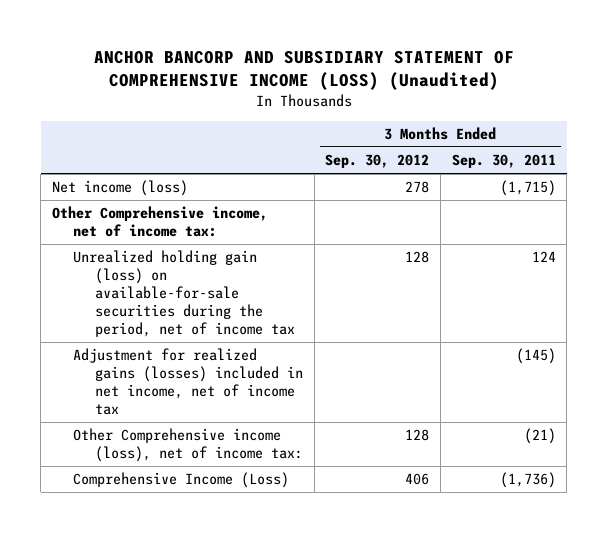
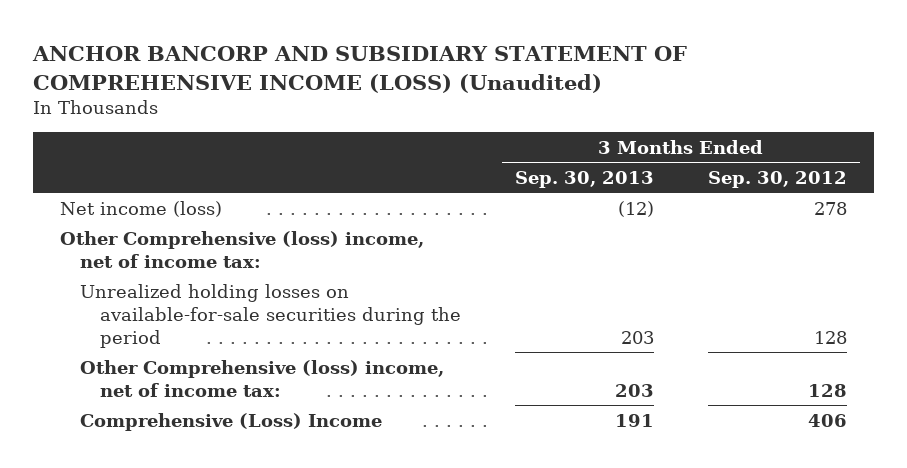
- | 3 Months Ended Sep. 30, 2012 | 3 Months Ended Sep. 30, 2011
+ | 3 Months Ended Sep. 30, 2013 | 3 Months Ended Sep. 30, 2012
- Other Comprehensive income, net of income tax:
- Unrealized holding gain (loss) on available-for-sale securities during the period, net of income tax | 128 | 124
- Adjustment for realized gains (losses) included in net income, net of income tax | | (145)
- Other Comprehensive income (loss), net of income tax: | 128 | (21)
- Comprehensive Income (Loss) | 406 | (1,736)
+ Other Comprehensive (loss) income, net of income tax:
+ Unrealized holding losses on available-for-sale securities during the period | 203 | 128
+ Other Comprehensive (loss) income, net of income tax: | 203 | 128
+ Comprehensive (Loss) Income | 191 | 406

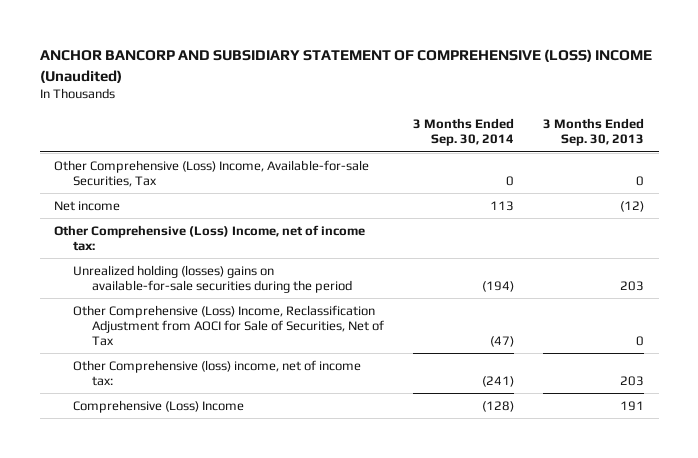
- ANCHOR BANCORP AND SUBSIDIARY STATEMENT OF COMPREHENSIVE INCOME (LOSS) (Unaudited)
+ ANCHOR BANCORP AND SUBSIDIARY STATEMENT OF COMPREHENSIVE (LOSS) INCOME (Unaudited)
- | 3 Months Ended Sep. 30, 2013 | 3 Months Ended Sep. 30, 2012
+ | 3 Months Ended Sep. 30, 2014 | 3 Months Ended Sep. 30, 2013
- Net income (loss) | (12) | 278
- Other Comprehensive (loss) income, net of income tax:
- Unrealized holding losses on available-for-sale securities during the period | 203 | 128
+ Other Comprehensive (Loss) Income, Available-for-sale Securities, Tax | 0 | 0
+ Net income | 113 | (12)
+ Other Comprehensive (Loss) Income, net of income tax:
+ Unrealized holding (losses) gains on available-for-sale securities during the period | (194) | 203
+ Other Comprehensive (Loss) Income, Reclassification Adjustment from AOCI for Sale of Securities, Net of Tax | (47) | 0

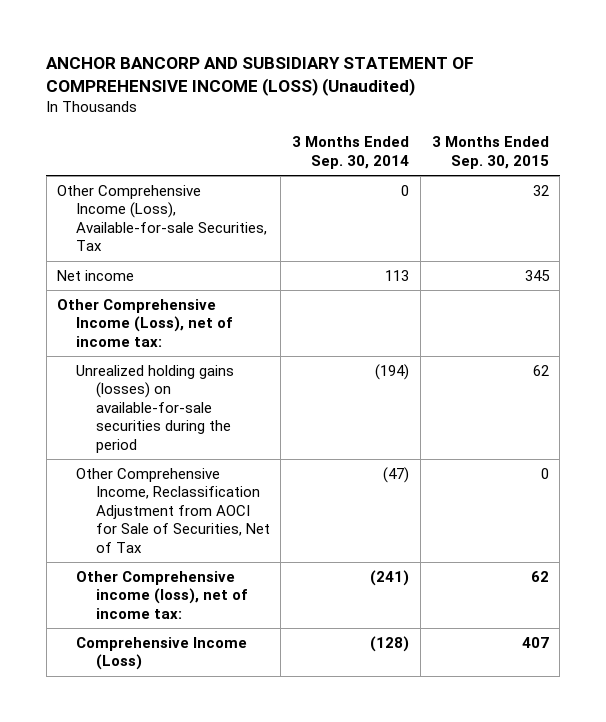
- ANCHOR BANCORP AND SUBSIDIARY STATEMENT OF COMPREHENSIVE (LOSS) INCOME (Unaudited)
+ ANCHOR BANCORP AND SUBSIDIARY STATEMENT OF COMPREHENSIVE INCOME (LOSS) (Unaudited)
- | 3 Months Ended Sep. 30, 2014 | 3 Months Ended Sep. 30, 2013
+ | 3 Months Ended Sep. 30, 2014 | 3 Months Ended Sep. 30, 2015
- Other Comprehensive (Loss) Income, Available-for-sale Securities, Tax | 0 | 0
+ Other Comprehensive Income (Loss), Available-for-sale Securities, Tax | 0 | 32
- Other Comprehensive (Loss) Income, net of income tax:
- Unrealized holding (losses) gains on available-for-sale securities during the period | (194) | 203
- Other Comprehensive (Loss) Income, Reclassification Adjustment from AOCI for Sale of Securities, Net of Tax | (47) | 0
- Other Comprehensive (loss) income, net of income tax: | (241) | 203
- Comprehensive (Loss) Income | (128) | 191
+ Other Comprehensive Income (Loss), net of income tax:
+ Unrealized holding gains (losses) on available-for-sale securities during the period | (194) | 62
+ Other Comprehensive Income, Reclassification Adjustment from AOCI for Sale of Securities, Net of Tax | (47) | 0
+ Other Comprehensive income (loss), net of income tax: | (241) | 62
+ Comprehensive Income (Loss) | (128) | 407

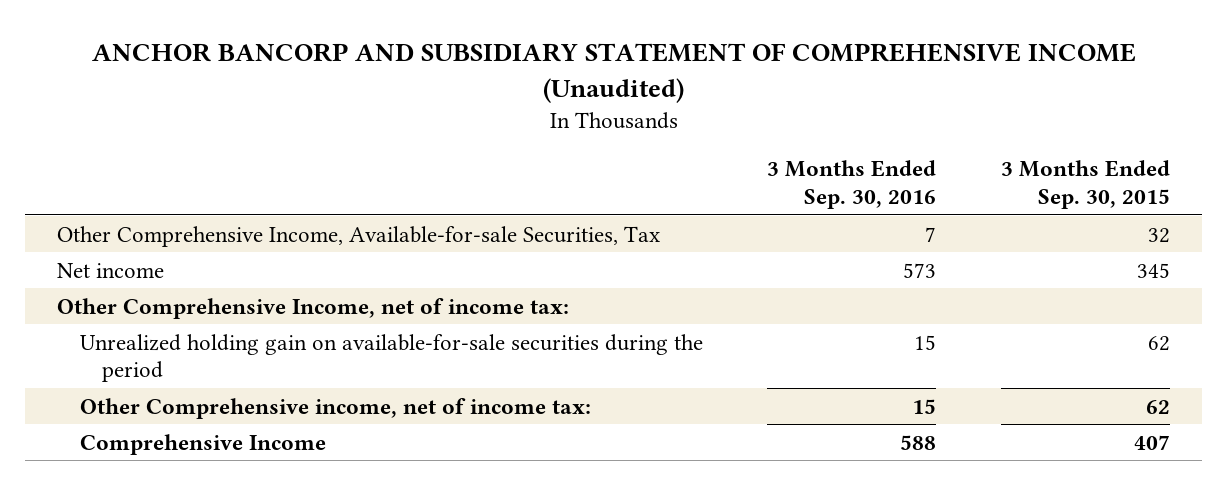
- ANCHOR BANCORP AND SUBSIDIARY STATEMENT OF COMPREHENSIVE INCOME (LOSS) (Unaudited)
+ ANCHOR BANCORP AND SUBSIDIARY STATEMENT OF COMPREHENSIVE INCOME (Unaudited)
- | 3 Months Ended Sep. 30, 2014 | 3 Months Ended Sep. 30, 2015
+ | 3 Months Ended Sep. 30, 2016 | 3 Months Ended Sep. 30, 2015
- Other Comprehensive Income (Loss), Available-for-sale Securities, Tax | 0 | 32
+ Other Comprehensive Income, Available-for-sale Securities, Tax | 7 | 32
- Other Comprehensive Income (Loss), net of income tax:
- Unrealized holding gains (losses) on available-for-sale securities during the period | (194) | 62
- Other Comprehensive Income, Reclassification Adjustment from AOCI for Sale of Securities, Net of Tax | (47) | 0
- Other Comprehensive income (loss), net of income tax: | (241) | 62
- Comprehensive Income (Loss) | (128) | 407
+ Other Comprehensive Income, net of income tax:
+ Unrealized holding gain on available-for-sale securities during the period | 15 | 62
+ Other Comprehensive income, net of income tax: | 15 | 62
+ Comprehensive Income | 588 | 407

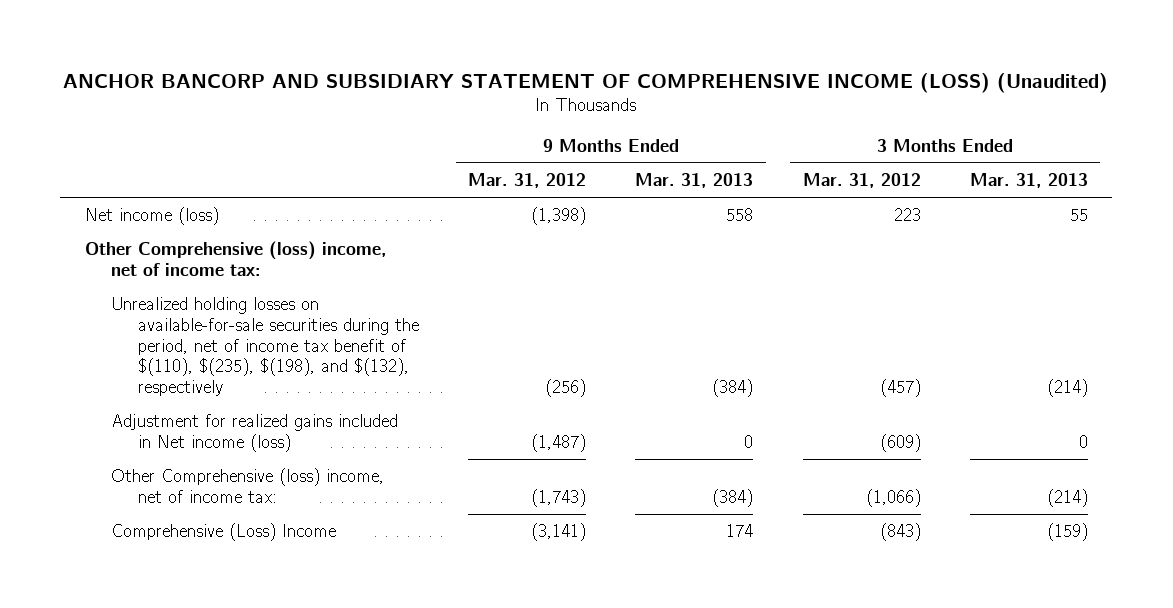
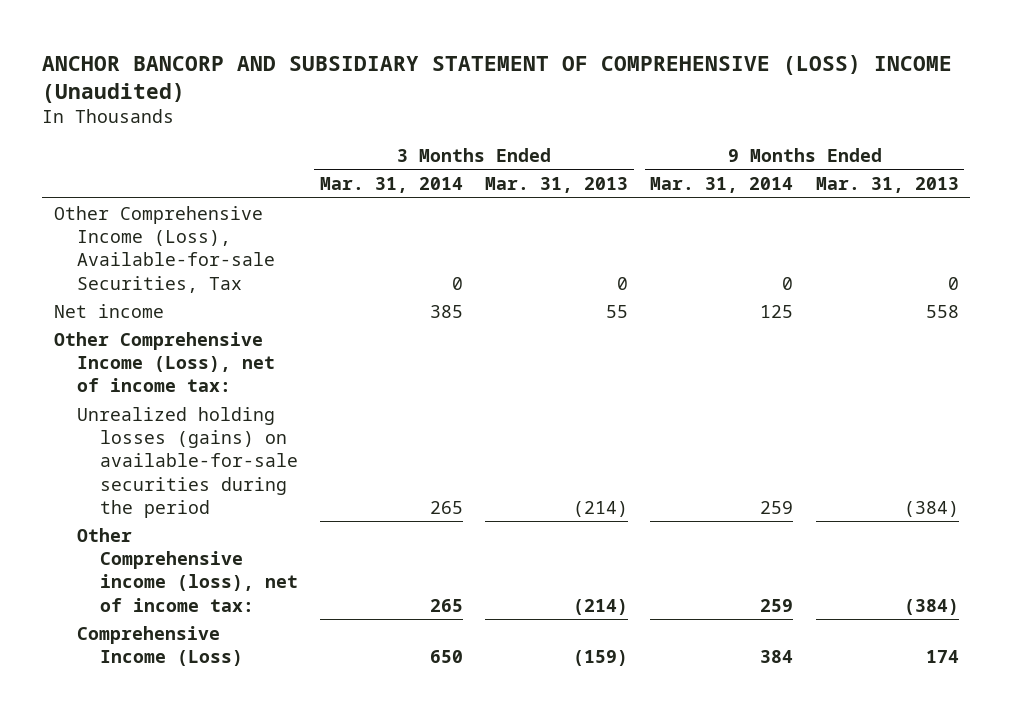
- ANCHOR BANCORP AND SUBSIDIARY STATEMENT OF COMPREHENSIVE INCOME (LOSS) (Unaudited)
+ ANCHOR BANCORP AND SUBSIDIARY STATEMENT OF COMPREHENSIVE (LOSS) INCOME (Unaudited)
- | 9 Months Ended Mar. 31, 2012 | 9 Months Ended Mar. 31, 2013 | 3 Months Ended Mar. 31, 2012 | 3 Months Ended Mar. 31, 2013
+ | 3 Months Ended Mar. 31, 2014 | 3 Months Ended Mar. 31, 2013 | 9 Months Ended Mar. 31, 2014 | 9 Months Ended Mar. 31, 2013
- Net income (loss) | (1,398) | 558 | 223 | 55
- Other Comprehensive (loss) income, net of income tax:
- Unrealized holding losses on available-for-sale securities during the period, net of income tax benefit of $(110), $(235), $(198), and $(132), respectively | (256) | (384) | (457) | (214)
- Adjustment for realized gains included in Net income (loss) | (1,487) | 0 | (609) | 0
- Other Comprehensive (loss) income, net of income tax: | (1,743) | (384) | (1,066) | (214)
- Comprehensive (Loss) Income | (3,141) | 174 | (843) | (159)
+ Other Comprehensive Income (Loss), Available-for-sale Securities, Tax | 0 | 0 | 0 | 0
+ Net income | 385 | 55 | 125 | 558
+ Other Comprehensive Income (Loss), net of income tax:
+ Unrealized holding losses (gains) on available-for-sale securities during the period | 265 | (214) | 259 | (384)
+ Other Comprehensive income (loss), net of income tax: | 265 | (214) | 259 | (384)
+ Comprehensive Income (Loss) | 650 | (159) | 384 | 174

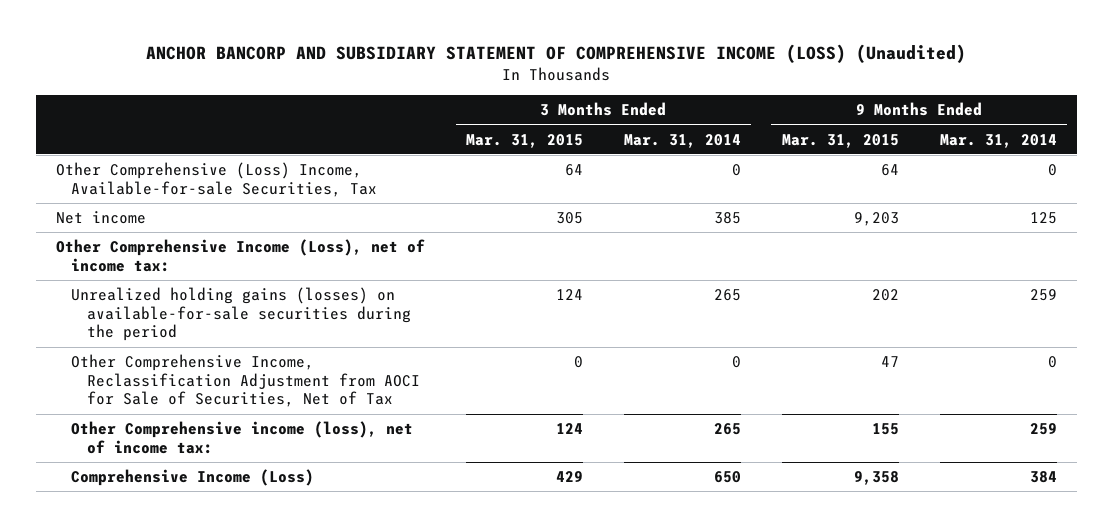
- ANCHOR BANCORP AND SUBSIDIARY STATEMENT OF COMPREHENSIVE (LOSS) INCOME (Unaudited)
+ ANCHOR BANCORP AND SUBSIDIARY STATEMENT OF COMPREHENSIVE INCOME (LOSS) (Unaudited)
- | 3 Months Ended Mar. 31, 2014 | 3 Months Ended Mar. 31, 2013 | 9 Months Ended Mar. 31, 2014 | 9 Months Ended Mar. 31, 2013
+ | 3 Months Ended Mar. 31, 2015 | 3 Months Ended Mar. 31, 2014 | 9 Months Ended Mar. 31, 2015 | 9 Months Ended Mar. 31, 2014
- Other Comprehensive Income (Loss), Available-for-sale Securities, Tax | 0 | 0 | 0 | 0
+ Other Comprehensive (Loss) Income, Available-for-sale Securities, Tax | 64 | 0 | 64 | 0
- Unrealized holding losses (gains) on available-for-sale securities during the period | 265 | (214) | 259 | (384)
+ Unrealized holding gains (losses) on available-for-sale securities during the period | 124 | 265 | 202 | 259
+ Other Comprehensive Income, Reclassification Adjustment from AOCI for Sale of Securities, Net of Tax | 0 | 0 | 47 | 0

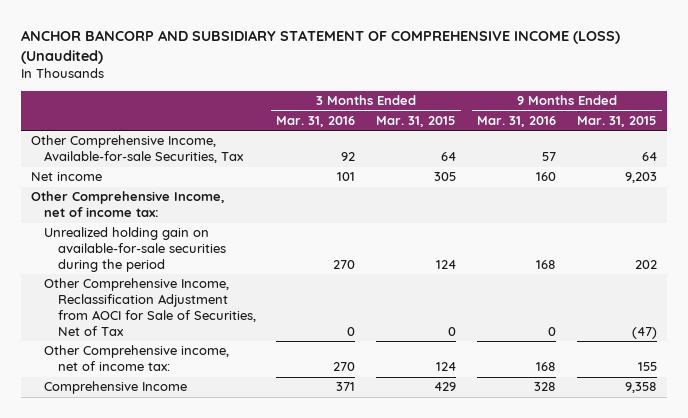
- | 3 Months Ended Mar. 31, 2015 | 3 Months Ended Mar. 31, 2014 | 9 Months Ended Mar. 31, 2015 | 9 Months Ended Mar. 31, 2014
+ | 3 Months Ended Mar. 31, 2016 | 3 Months Ended Mar. 31, 2015 | 9 Months Ended Mar. 31, 2016 | 9 Months Ended Mar. 31, 2015
- Other Comprehensive (Loss) Income, Available-for-sale Securities, Tax | 64 | 0 | 64 | 0
+ Other Comprehensive Income, Available-for-sale Securities, Tax | 92 | 64 | 57 | 64
- Other Comprehensive Income (Loss), net of income tax:
- Unrealized holding gains (losses) on available-for-sale securities during the period | 124 | 265 | 202 | 259
- Other Comprehensive Income, Reclassification Adjustment from AOCI for Sale of Securities, Net of Tax | 0 | 0 | 47 | 0
- Other Comprehensive income (loss), net of income tax: | 124 | 265 | 155 | 259
- Comprehensive Income (Loss) | 429 | 650 | 9,358 | 384
+ Other Comprehensive Income, net of income tax:
+ Unrealized holding gain on available-for-sale securities during the period | 270 | 124 | 168 | 202
+ Other Comprehensive Income, Reclassification Adjustment from AOCI for Sale of Securities, Net of Tax | 0 | 0 | 0 | (47)
+ Other Comprehensive income, net of income tax: | 270 | 124 | 168 | 155
+ Comprehensive Income | 371 | 429 | 328 | 9,358

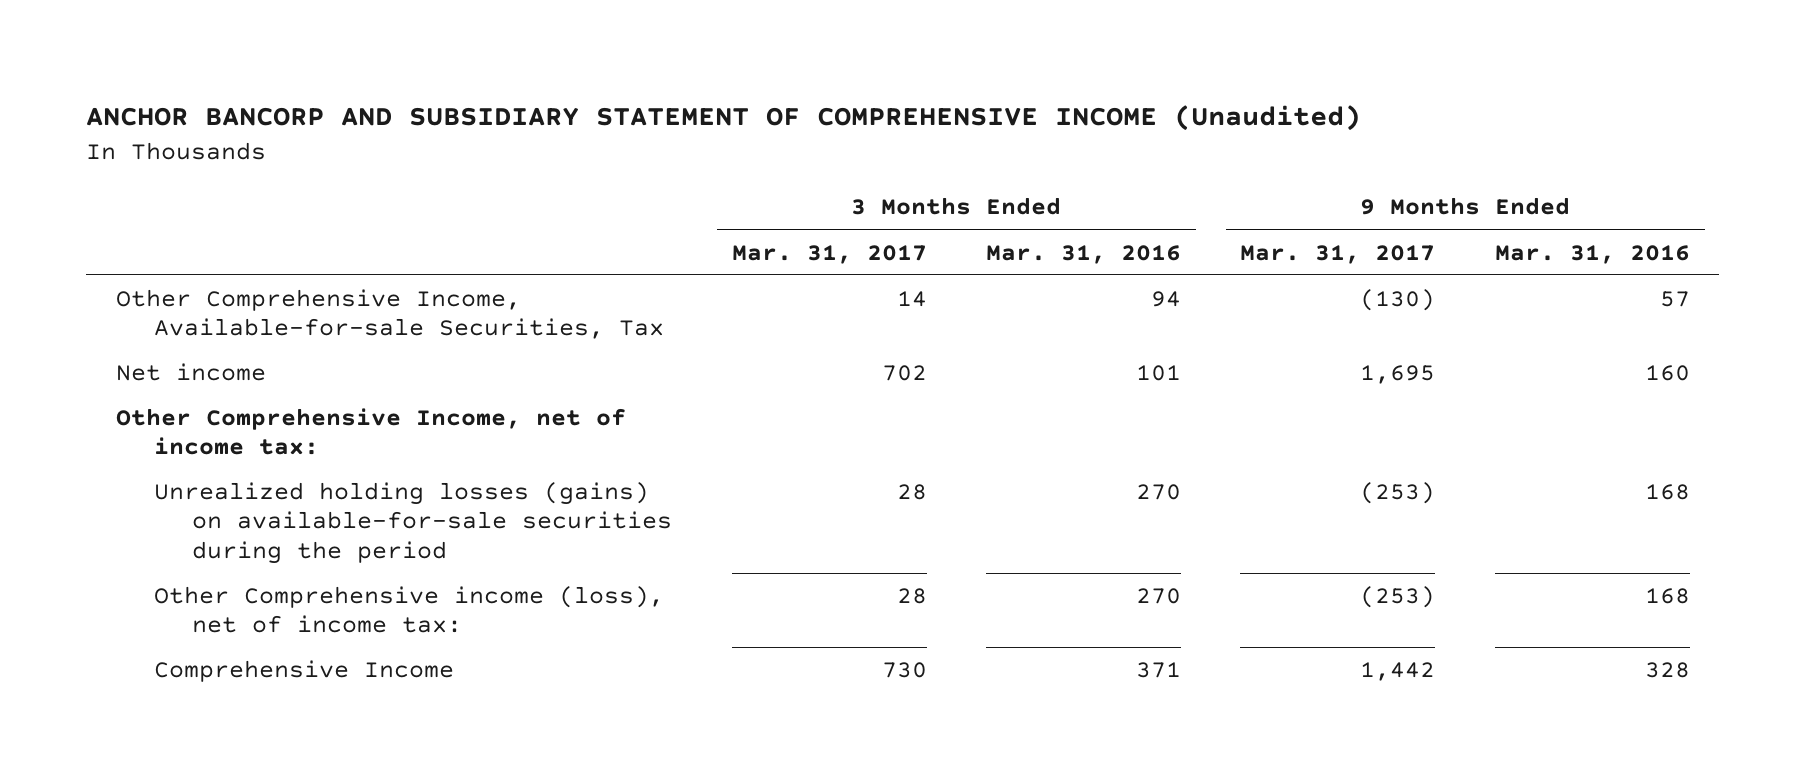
- ANCHOR BANCORP AND SUBSIDIARY STATEMENT OF COMPREHENSIVE INCOME (LOSS) (Unaudited)
+ ANCHOR BANCORP AND SUBSIDIARY STATEMENT OF COMPREHENSIVE INCOME (Unaudited)
- | 3 Months Ended Mar. 31, 2016 | 3 Months Ended Mar. 31, 2015 | 9 Months Ended Mar. 31, 2016 | 9 Months Ended Mar. 31, 2015
+ | 3 Months Ended Mar. 31, 2017 | 3 Months Ended Mar. 31, 2016 | 9 Months Ended Mar. 31, 2017 | 9 Months Ended Mar. 31, 2016
- Other Comprehensive Income, Available-for-sale Securities, Tax | 92 | 64 | 57 | 64
+ Other Comprehensive Income, Available-for-sale Securities, Tax | 14 | 94 | (130) | 57
- Unrealized holding gain on available-for-sale securities during the period | 270 | 124 | 168 | 202
- Other Comprehensive Income, Reclassification Adjustment from AOCI for Sale of Securities, Net of Tax | 0 | 0 | 0 | (47)
- Other Comprehensive income, net of income tax: | 270 | 124 | 168 | 155
+ Unrealized holding losses (gains) on available-for-sale securities during the period | 28 | 270 | (253) | 168
+ Other Comprehensive income (loss), net of income tax: | 28 | 270 | (253) | 168

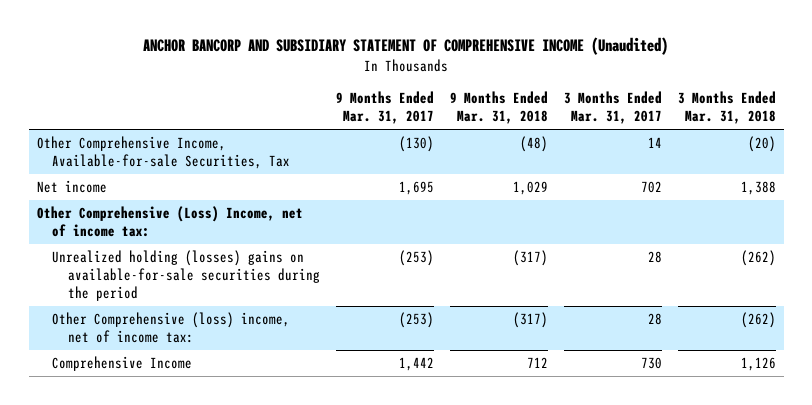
- | 3 Months Ended Mar. 31, 2017 | 3 Months Ended Mar. 31, 2016 | 9 Months Ended Mar. 31, 2017 | 9 Months Ended Mar. 31, 2016
+ | 9 Months Ended Mar. 31, 2017 | 9 Months Ended Mar. 31, 2018 | 3 Months Ended Mar. 31, 2017 | 3 Months Ended Mar. 31, 2018
- Other Comprehensive Income, net of income tax:
- Unrealized holding losses (gains) on available-for-sale securities during the period | 28 | 270 | (253) | 168
- Other Comprehensive income (loss), net of income tax: | 28 | 270 | (253) | 168
+ Other Comprehensive (Loss) Income, net of income tax:
+ Unrealized holding (losses) gains on available-for-sale securities during the period | (253) | (317) | 28 | (262)
+ Other Comprehensive (loss) income, net of income tax: | (253) | (317) | 28 | (262)

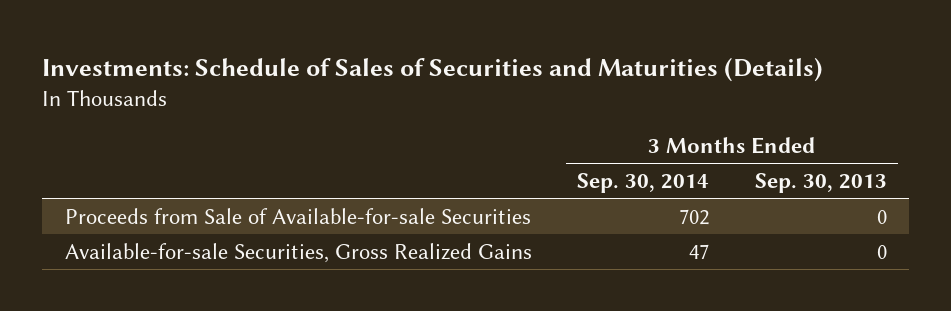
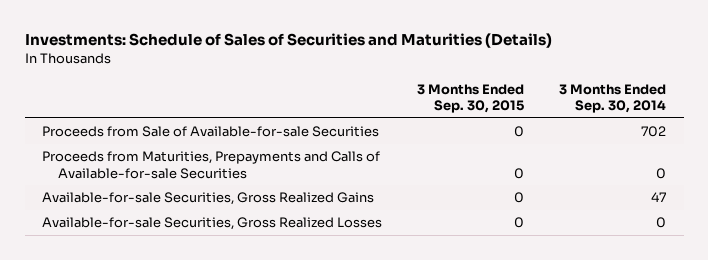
- | 3 Months Ended Sep. 30, 2014 | 3 Months Ended Sep. 30, 2013
+ | 3 Months Ended Sep. 30, 2015 | 3 Months Ended Sep. 30, 2014
+ Proceeds from Maturities, Prepayments and Calls of Available-for-sale Securities | 0 | 0
+ Available-for-sale Securities, Gross Realized Losses | 0 | 0

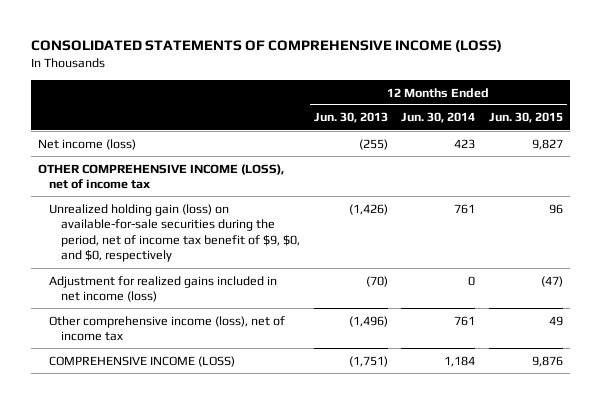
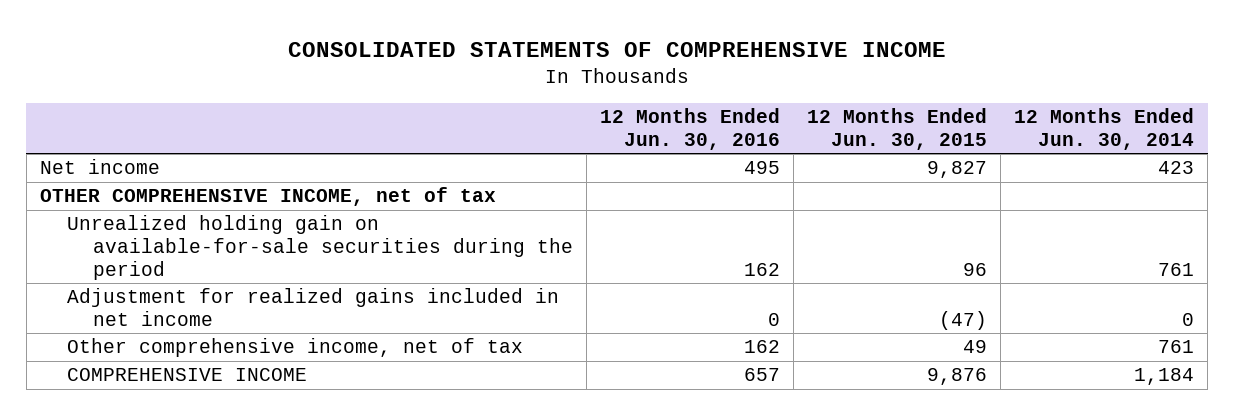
- CONSOLIDATED STATEMENTS OF COMPREHENSIVE INCOME (LOSS)
+ CONSOLIDATED STATEMENTS OF COMPREHENSIVE INCOME
- | 12 Months Ended Jun. 30, 2013 | 12 Months Ended Jun. 30, 2014 | 12 Months Ended Jun. 30, 2015
+ | 12 Months Ended Jun. 30, 2016 | 12 Months Ended Jun. 30, 2015 | 12 Months Ended Jun. 30, 2014
- Net income (loss) | (255) | 423 | 9,827
- OTHER COMPREHENSIVE INCOME (LOSS), net of income tax
- Unrealized holding gain (loss) on available-for-sale securities during the period, net of income tax benefit of $9, $0, and $0, respectively | (1,426) | 761 | 96
- Adjustment for realized gains included in net income (loss) | (70) | 0 | (47)
- Other comprehensive income (loss), net of income tax | (1,496) | 761 | 49
- COMPREHENSIVE INCOME (LOSS) | (1,751) | 1,184 | 9,876
+ Net income | 495 | 9,827 | 423
+ OTHER COMPREHENSIVE INCOME, net of tax
+ Unrealized holding gain on available-for-sale securities during the period | 162 | 96 | 761
+ Adjustment for realized gains included in net income | 0 | (47) | 0
+ Other comprehensive income, net of tax | 162 | 49 | 761
+ COMPREHENSIVE INCOME | 657 | 9,876 | 1,184

